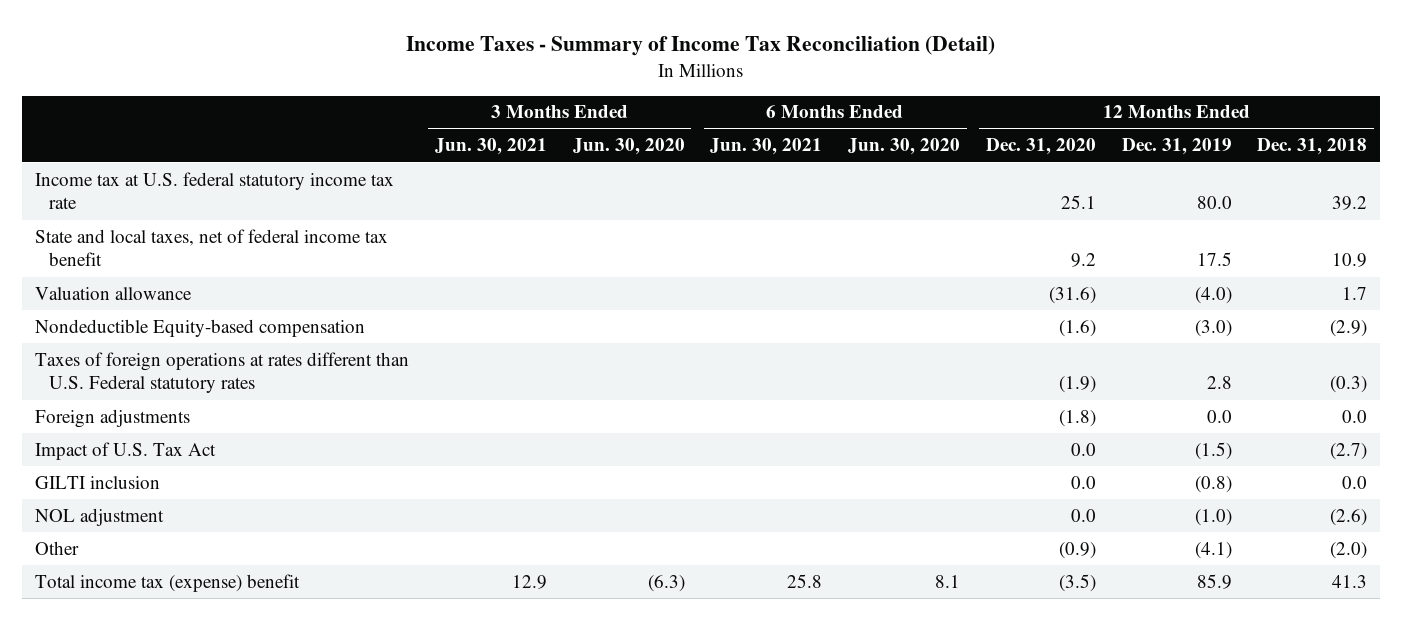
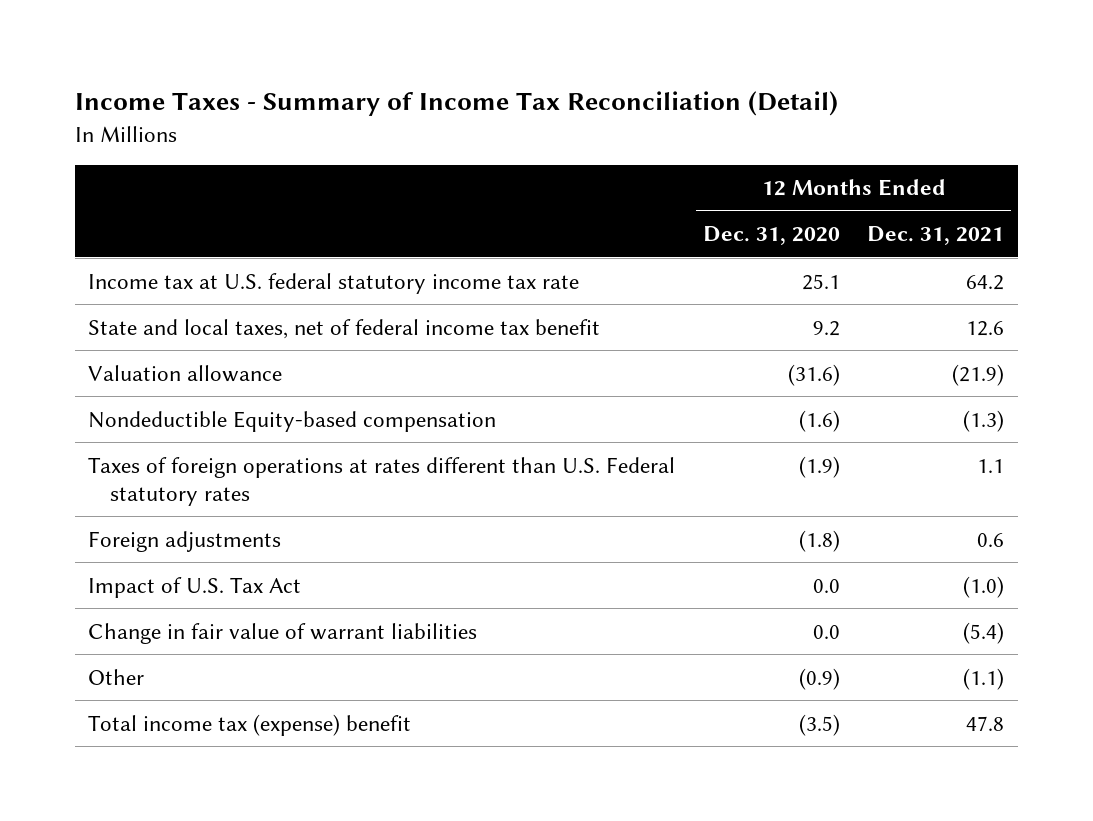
- | 3 Months Ended Jun. 30, 2021 | 3 Months Ended Jun. 30, 2020 | 6 Months Ended Jun. 30, 2021 | 6 Months Ended Jun. 30, 2020 | 12 Months Ended Dec. 31, 2020 | 12 Months Ended Dec. 31, 2019 | 12 Months Ended Dec. 31, 2018
+ | 12 Months Ended Dec. 31, 2020 | 12 Months Ended Dec. 31, 2021
- GILTI inclusion | | | | | 0.0 | (0.8) | 0.0
- NOL adjustment | | | | | 0.0 | (1.0) | (2.6)
+ Change in fair value of warrant liabilities | 0.0 | (5.4)

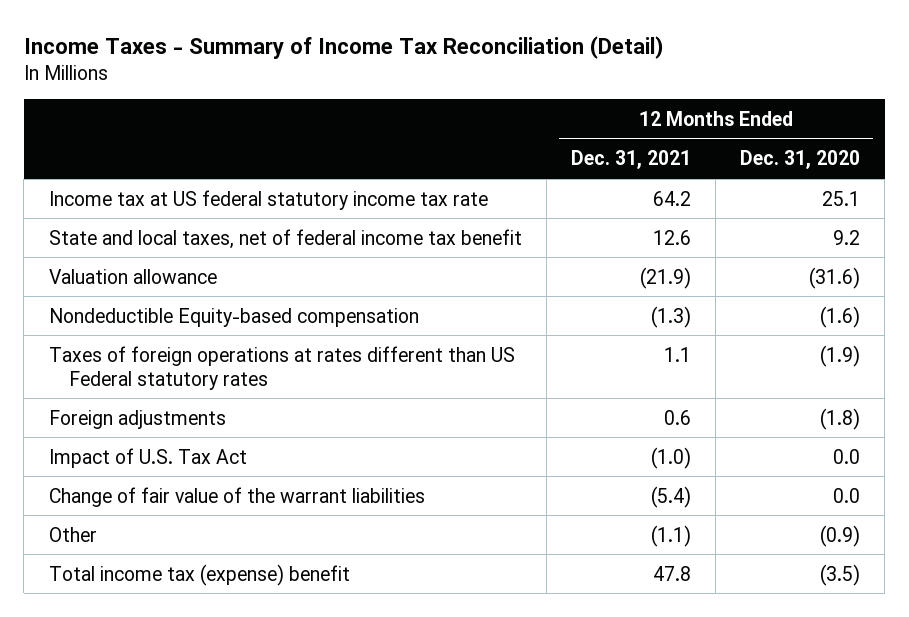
- | 12 Months Ended Dec. 31, 2020 | 12 Months Ended Dec. 31, 2021
+ | 12 Months Ended Dec. 31, 2021 | 12 Months Ended Dec. 31, 2020
- Income tax at U.S. federal statutory income tax rate | 25.1 | 64.2
+ Income tax at US federal statutory income tax rate | 64.2 | 25.1
- Taxes of foreign operations at rates different than U.S. Federal statutory rates | (1.9) | 1.1
+ Taxes of foreign operations at rates different than US Federal statutory rates | 1.1 | (1.9)
- Change in fair value of warrant liabilities | 0.0 | (5.4)
+ Change of fair value of the warrant liabilities | (5.4) | 0.0

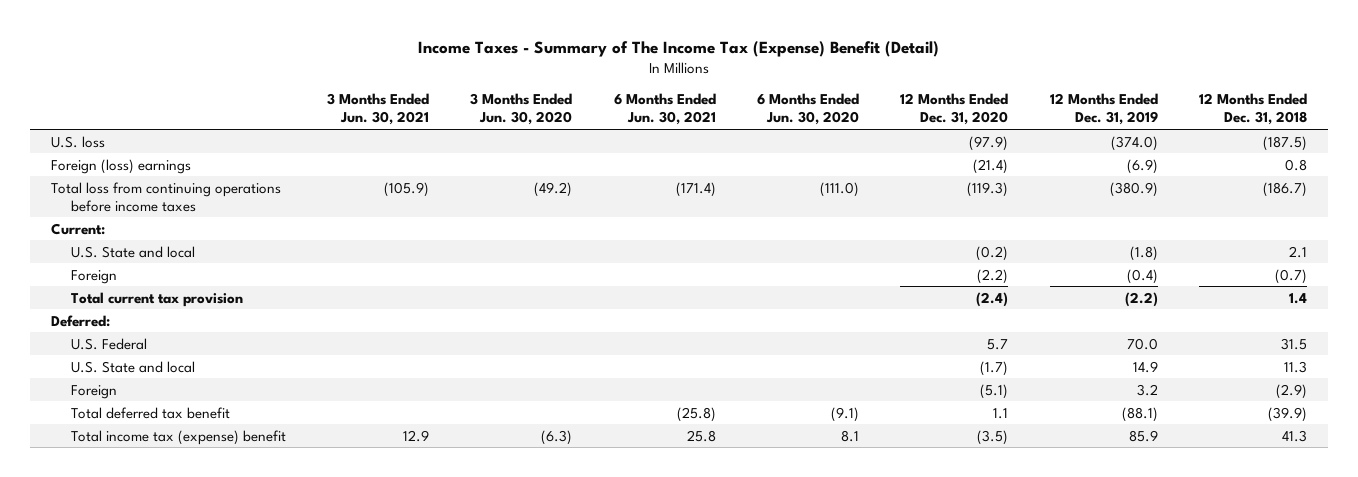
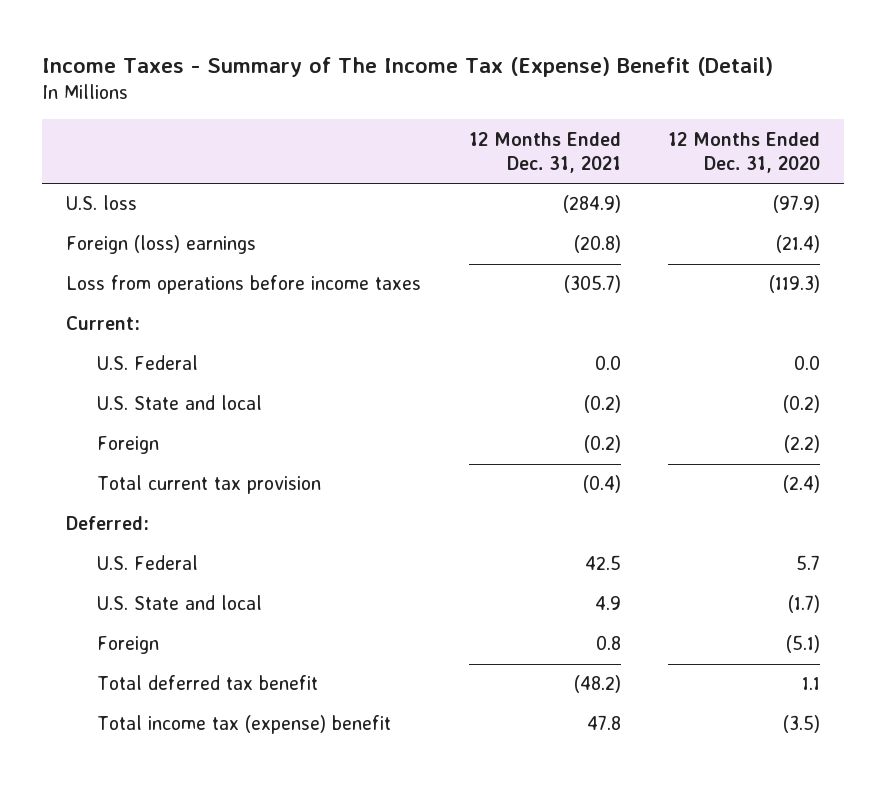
- | 3 Months Ended Jun. 30, 2021 | 3 Months Ended Jun. 30, 2020 | 6 Months Ended Jun. 30, 2021 | 6 Months Ended Jun. 30, 2020 | 12 Months Ended Dec. 31, 2020 | 12 Months Ended Dec. 31, 2019 | 12 Months Ended Dec. 31, 2018
+ | 12 Months Ended Dec. 31, 2021 | 12 Months Ended Dec. 31, 2020
- Total loss from continuing operations before income taxes | (105.9) | (49.2) | (171.4) | (111.0) | (119.3) | (380.9) | (186.7)
+ Loss from operations before income taxes | (305.7) | (119.3)
+ U.S. Federal | 0.0 | 0.0

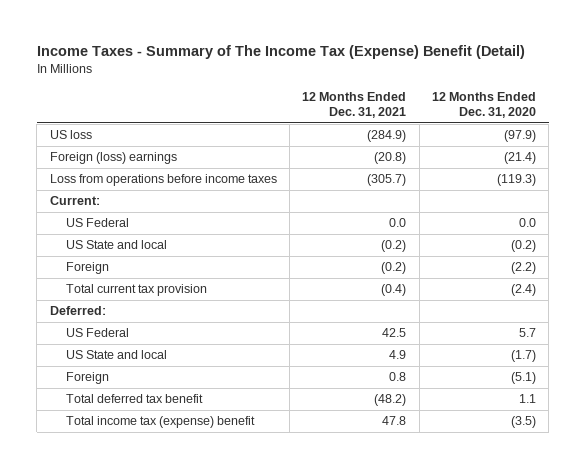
- U.S. loss | (284.9) | (97.9)
+ US loss | (284.9) | (97.9)
- U.S. Federal | 0.0 | 0.0
- U.S. State and local | (0.2) | (0.2)
+ US Federal | 0.0 | 0.0
+ US State and local | (0.2) | (0.2)
- U.S. Federal | 42.5 | 5.7
- U.S. State and local | 4.9 | (1.7)
+ US Federal | 42.5 | 5.7
+ US State and local | 4.9 | (1.7)

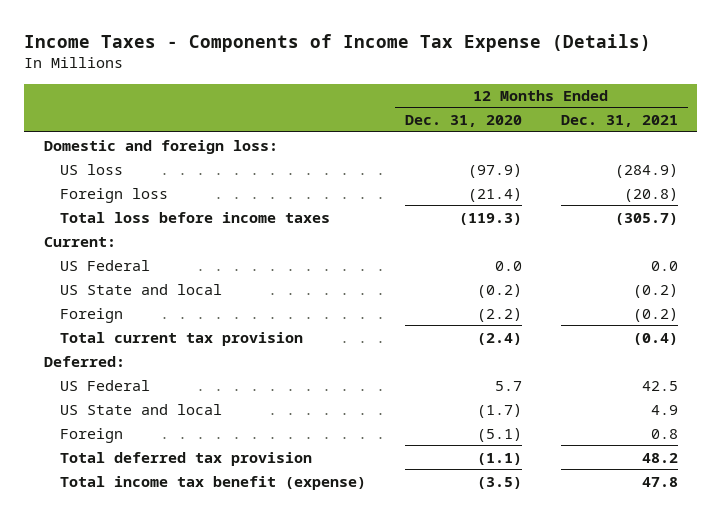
- Income Taxes - Summary of The Income Tax (Expense) Benefit (Detail)
+ Income Taxes - Components of Income Tax Expense (Details)
- | 12 Months Ended Dec. 31, 2021 | 12 Months Ended Dec. 31, 2020
+ | 12 Months Ended Dec. 31, 2020 | 12 Months Ended Dec. 31, 2021
+ Domestic and foreign loss:
- Foreign (loss) earnings | (20.8) | (21.4)
- Loss from operations before income taxes | (305.7) | (119.3)
+ Foreign loss | (21.4) | (20.8)
+ Total loss before income taxes | (119.3) | (305.7)
- Total deferred tax benefit | (48.2) | 1.1
- Total income tax (expense) benefit | 47.8 | (3.5)
+ Total deferred tax provision | (1.1) | 48.2
+ Total income tax benefit (expense) | (3.5) | 47.8

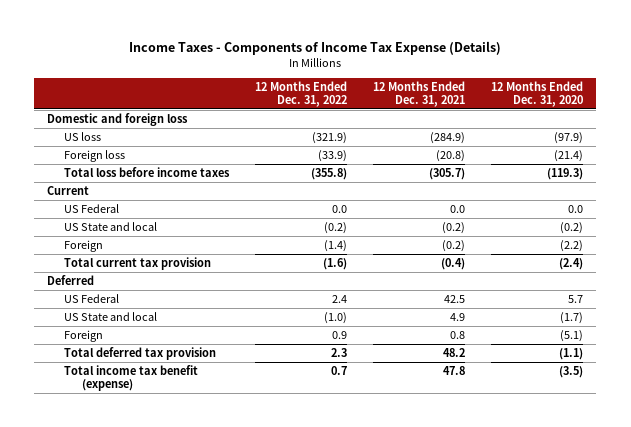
- | 12 Months Ended Dec. 31, 2020 | 12 Months Ended Dec. 31, 2021
+ | 12 Months Ended Dec. 31, 2022 | 12 Months Ended Dec. 31, 2021 | 12 Months Ended Dec. 31, 2020
- Domestic and foreign loss:
+ Domestic and foreign loss
- Current:
+ Current
- Deferred:
+ Deferred

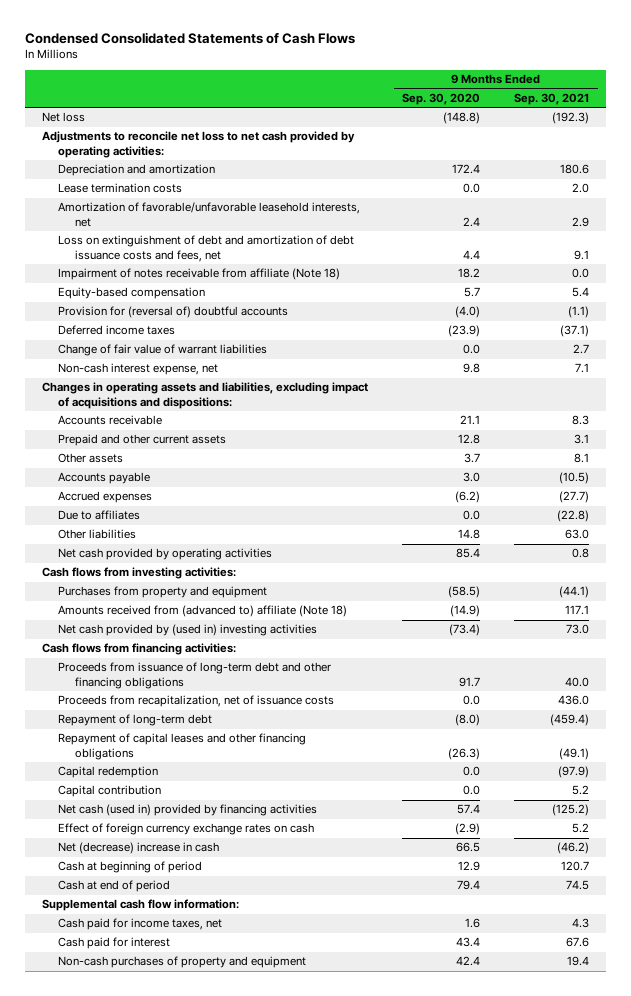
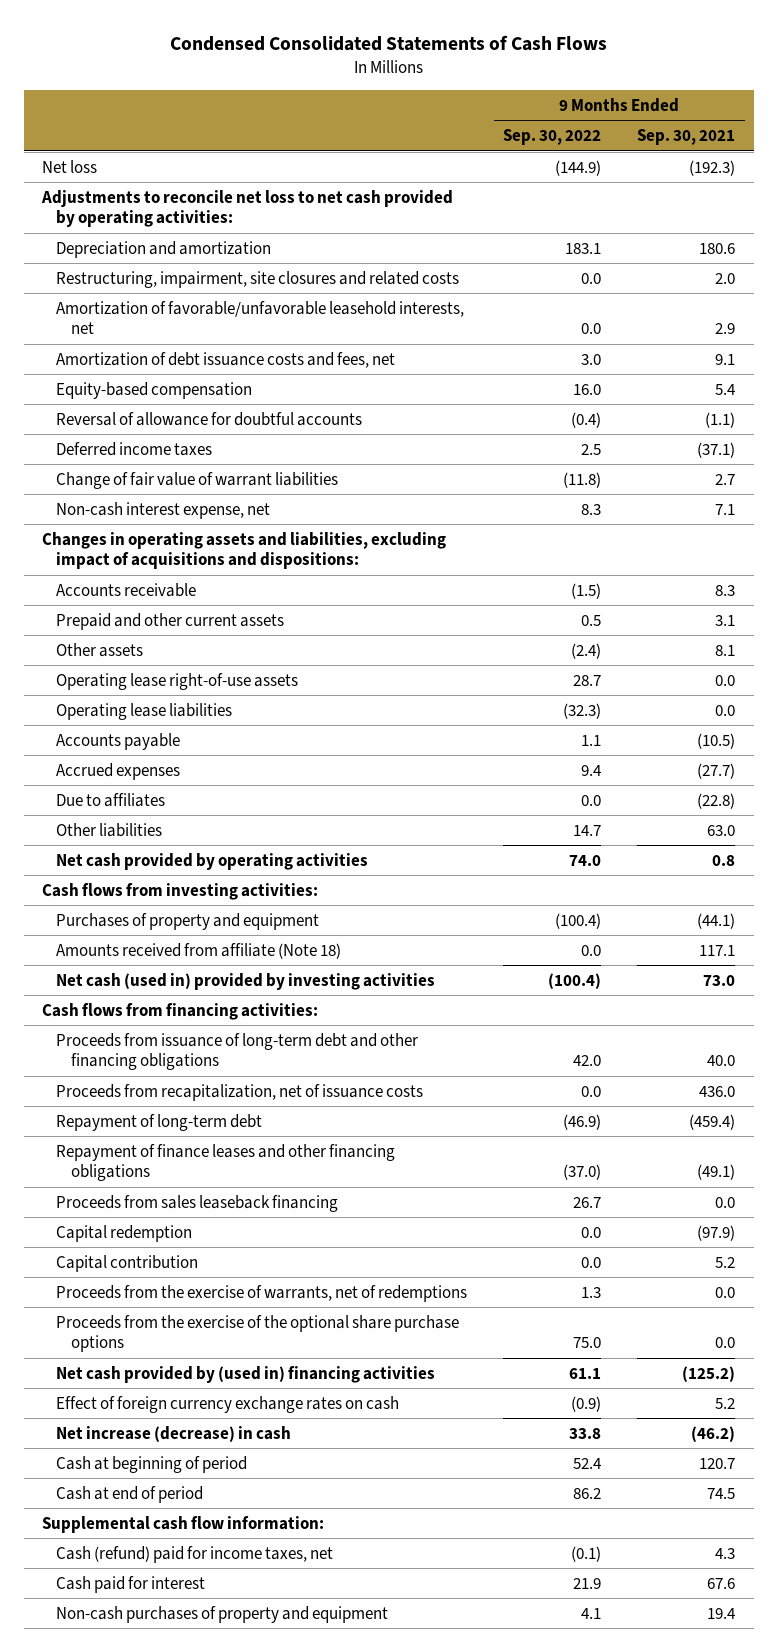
- | 9 Months Ended Sep. 30, 2020 | 9 Months Ended Sep. 30, 2021
+ | 9 Months Ended Sep. 30, 2022 | 9 Months Ended Sep. 30, 2021
- Lease termination costs | 0.0 | 2.0
+ Restructuring, impairment, site closures and related costs | 0.0 | 2.0
- Loss on extinguishment of debt and amortization of debt issuance costs and fees, net | 4.4 | 9.1
- Impairment of notes receivable from affiliate (Note 18) | 18.2 | 0.0
+ Amortization of debt issuance costs and fees, net | 3.0 | 9.1
- Provision for (reversal of) doubtful accounts | (4.0) | (1.1)
+ Reversal of allowance for doubtful accounts | (0.4) | (1.1)
+ Operating lease right-of-use assets | 28.7 | 0.0
+ Operating lease liabilities | (32.3) | 0.0
- Purchases from property and equipment | (58.5) | (44.1)
- Amounts received from (advanced to) affiliate (Note 18) | (14.9) | 117.1
- Net cash provided by (used in) investing activities | (73.4) | 73.0
+ Purchases of property and equipment | (100.4) | (44.1)
+ Amounts received from affiliate (Note 18) | 0.0 | 117.1
+ Net cash (used in) provided by investing activities | (100.4) | 73.0
- Repayment of capital leases and other financing obligations | (26.3) | (49.1)
+ Repayment of finance leases and other financing obligations | (37.0) | (49.1)
+ Proceeds from sales leaseback financing | 26.7 | 0.0
- Net cash (used in) provided by financing activities | 57.4 | (125.2)
+ Proceeds from the exercise of warrants, net of redemptions | 1.3 | 0.0
+ Proceeds from the exercise of the optional share purchase options | 75.0 | 0.0
+ Net cash provided by (used in) financing activities | 61.1 | (125.2)
- Net (decrease) increase in cash | 66.5 | (46.2)
+ Net increase (decrease) in cash | 33.8 | (46.2)
- Cash paid for income taxes, net | 1.6 | 4.3
+ Cash (refund) paid for income taxes, net | (0.1) | 4.3

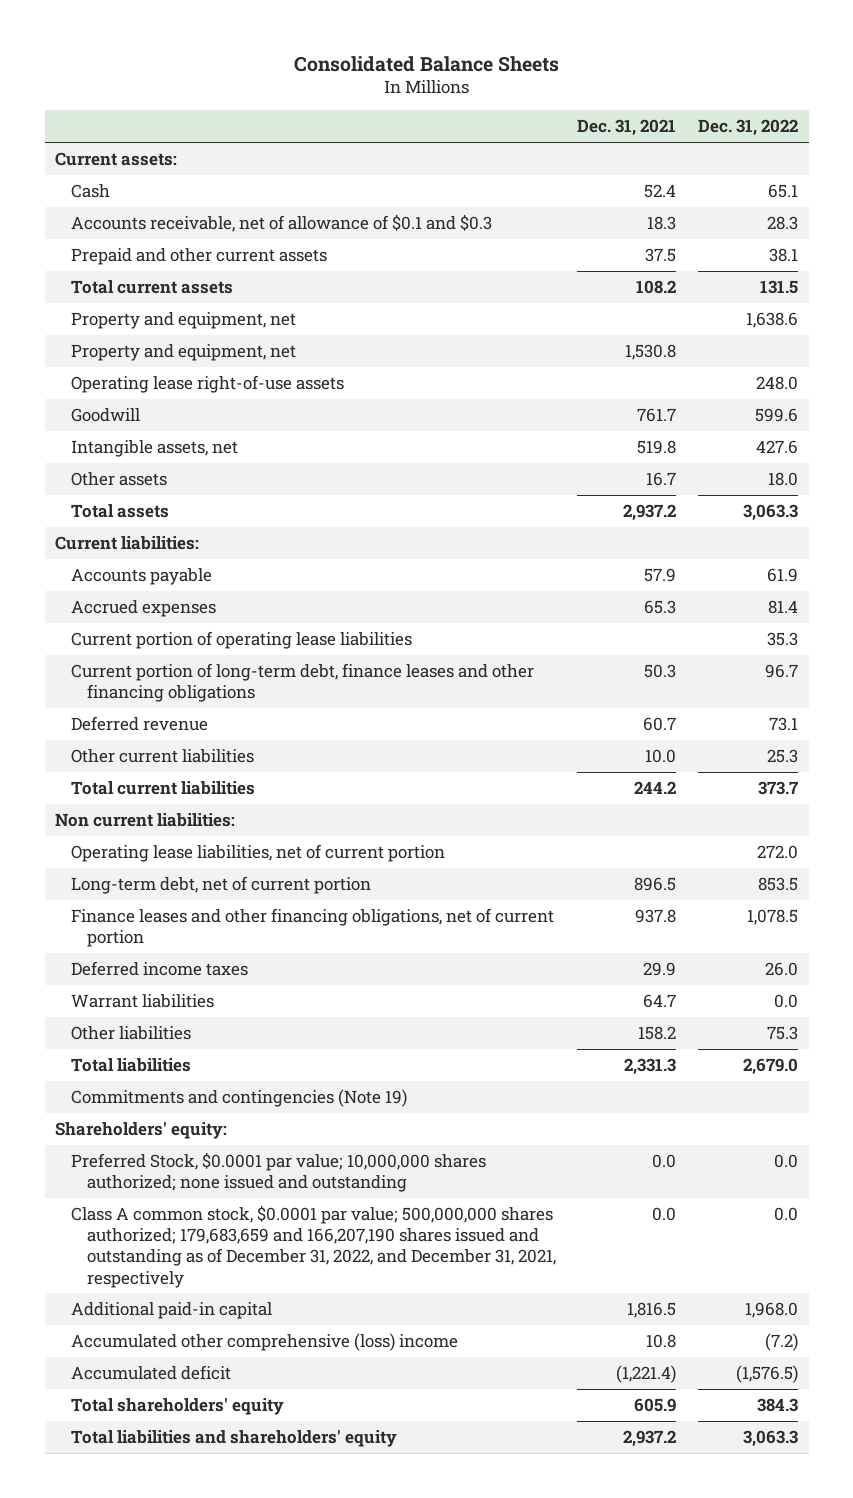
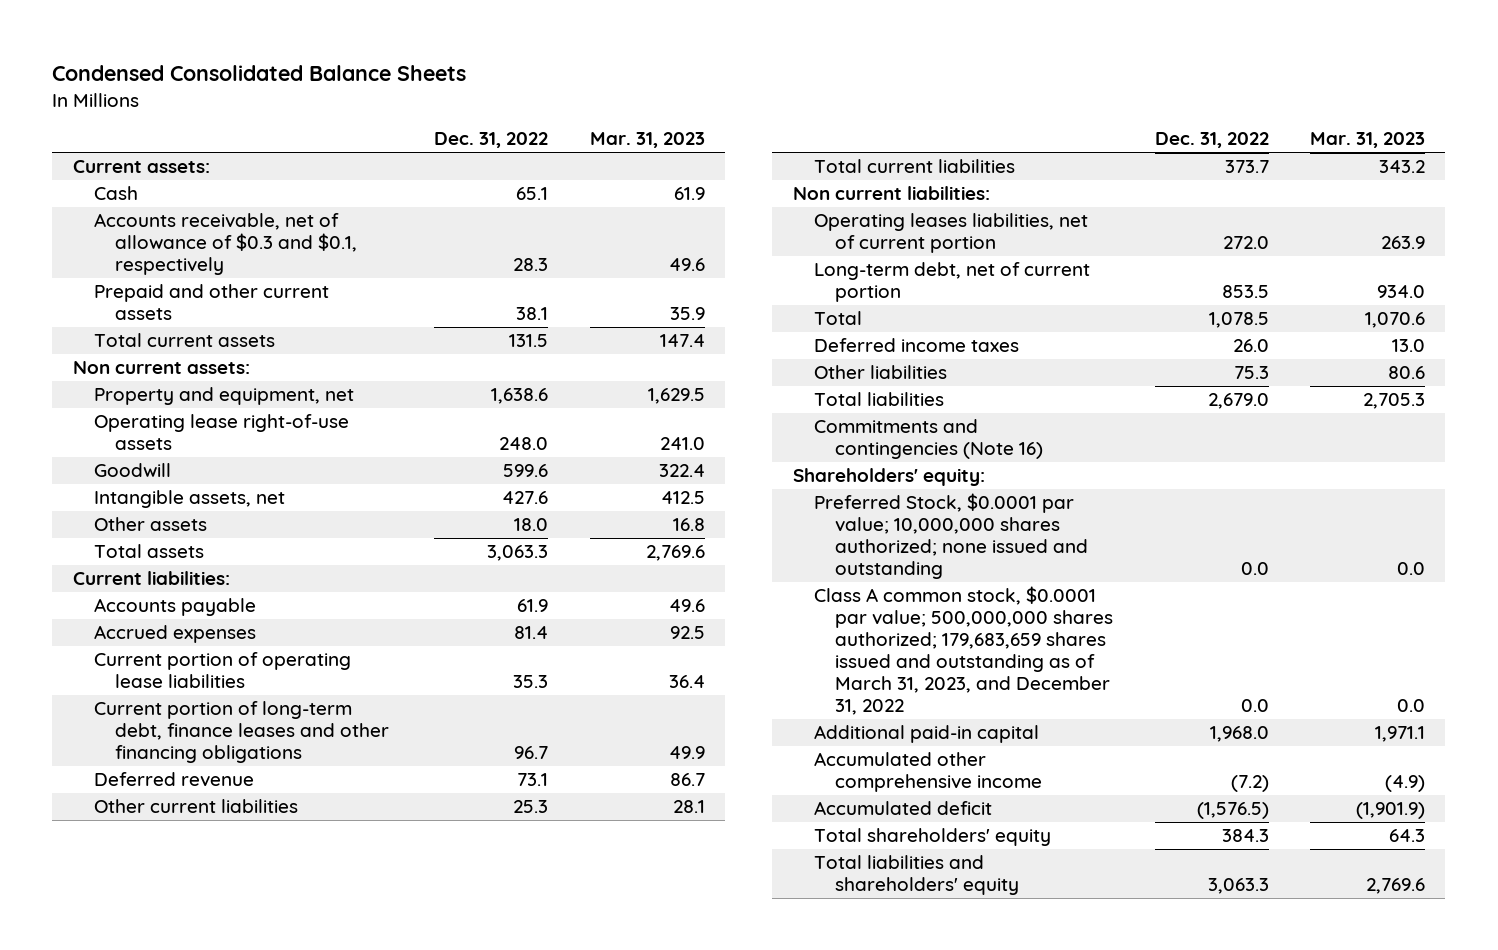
- Consolidated Balance Sheets
+ Condensed Consolidated Balance Sheets
- | Dec. 31, 2021 | Dec. 31, 2022
+ | Dec. 31, 2022 | Mar. 31, 2023
- Accounts receivable, net of allowance of $0.1 and $0.3 | 18.3 | 28.3
+ Accounts receivable, net of allowance of $0.3 and $0.1, respectively | 28.3 | 49.6
+ Non current assets:
- Property and equipment, net | 1,530.8 |
- Operating lease liabilities, net of current portion | | 272.0
+ Operating leases liabilities, net of current portion | 272.0 | 263.9
- Finance leases and other financing obligations, net of current portion | 937.8 | 1,078.5
+ Total | 1,078.5 | 1,070.6
- Warrant liabilities | 64.7 | 0.0
- Commitments and contingencies (Note 19)
+ Commitments and contingencies (Note 16)
- Class A common stock, $0.0001 par value; 500,000,000 shares authorized; 179,683,659 and 166,207,190 shares issued and outstanding as of December 31, 2022, and December 31, 2021, respectively | 0.0 | 0.0
+ Class A common stock, $0.0001 par value; 500,000,000 shares authorized; 179,683,659 shares issued and outstanding as of March 31, 2023, and December 31, 2022 | 0.0 | 0.0
- Accumulated other comprehensive (loss) income | 10.8 | (7.2)
+ Accumulated other comprehensive income | (7.2) | (4.9)

